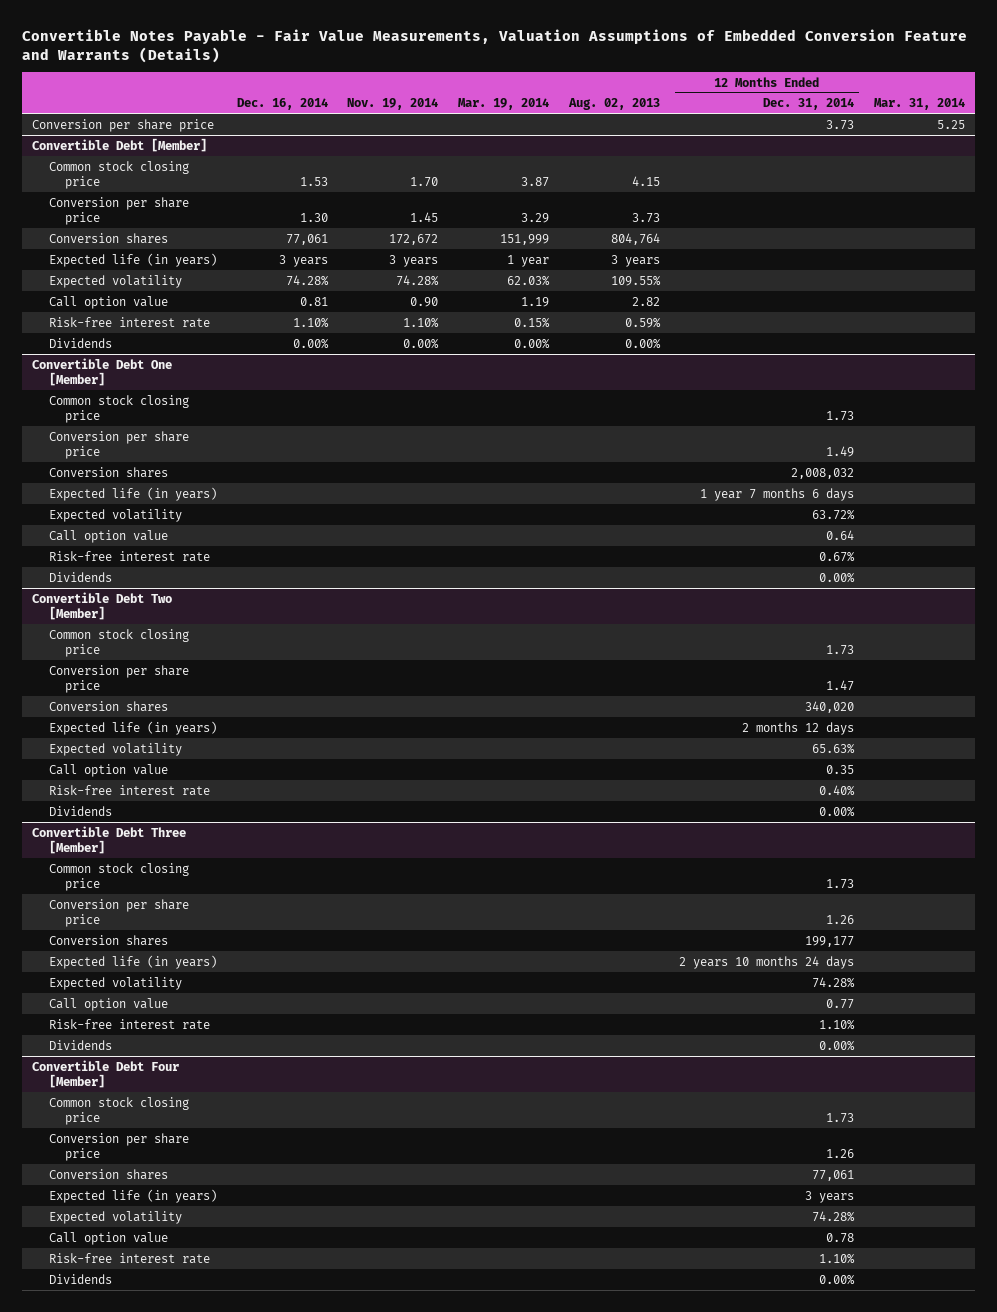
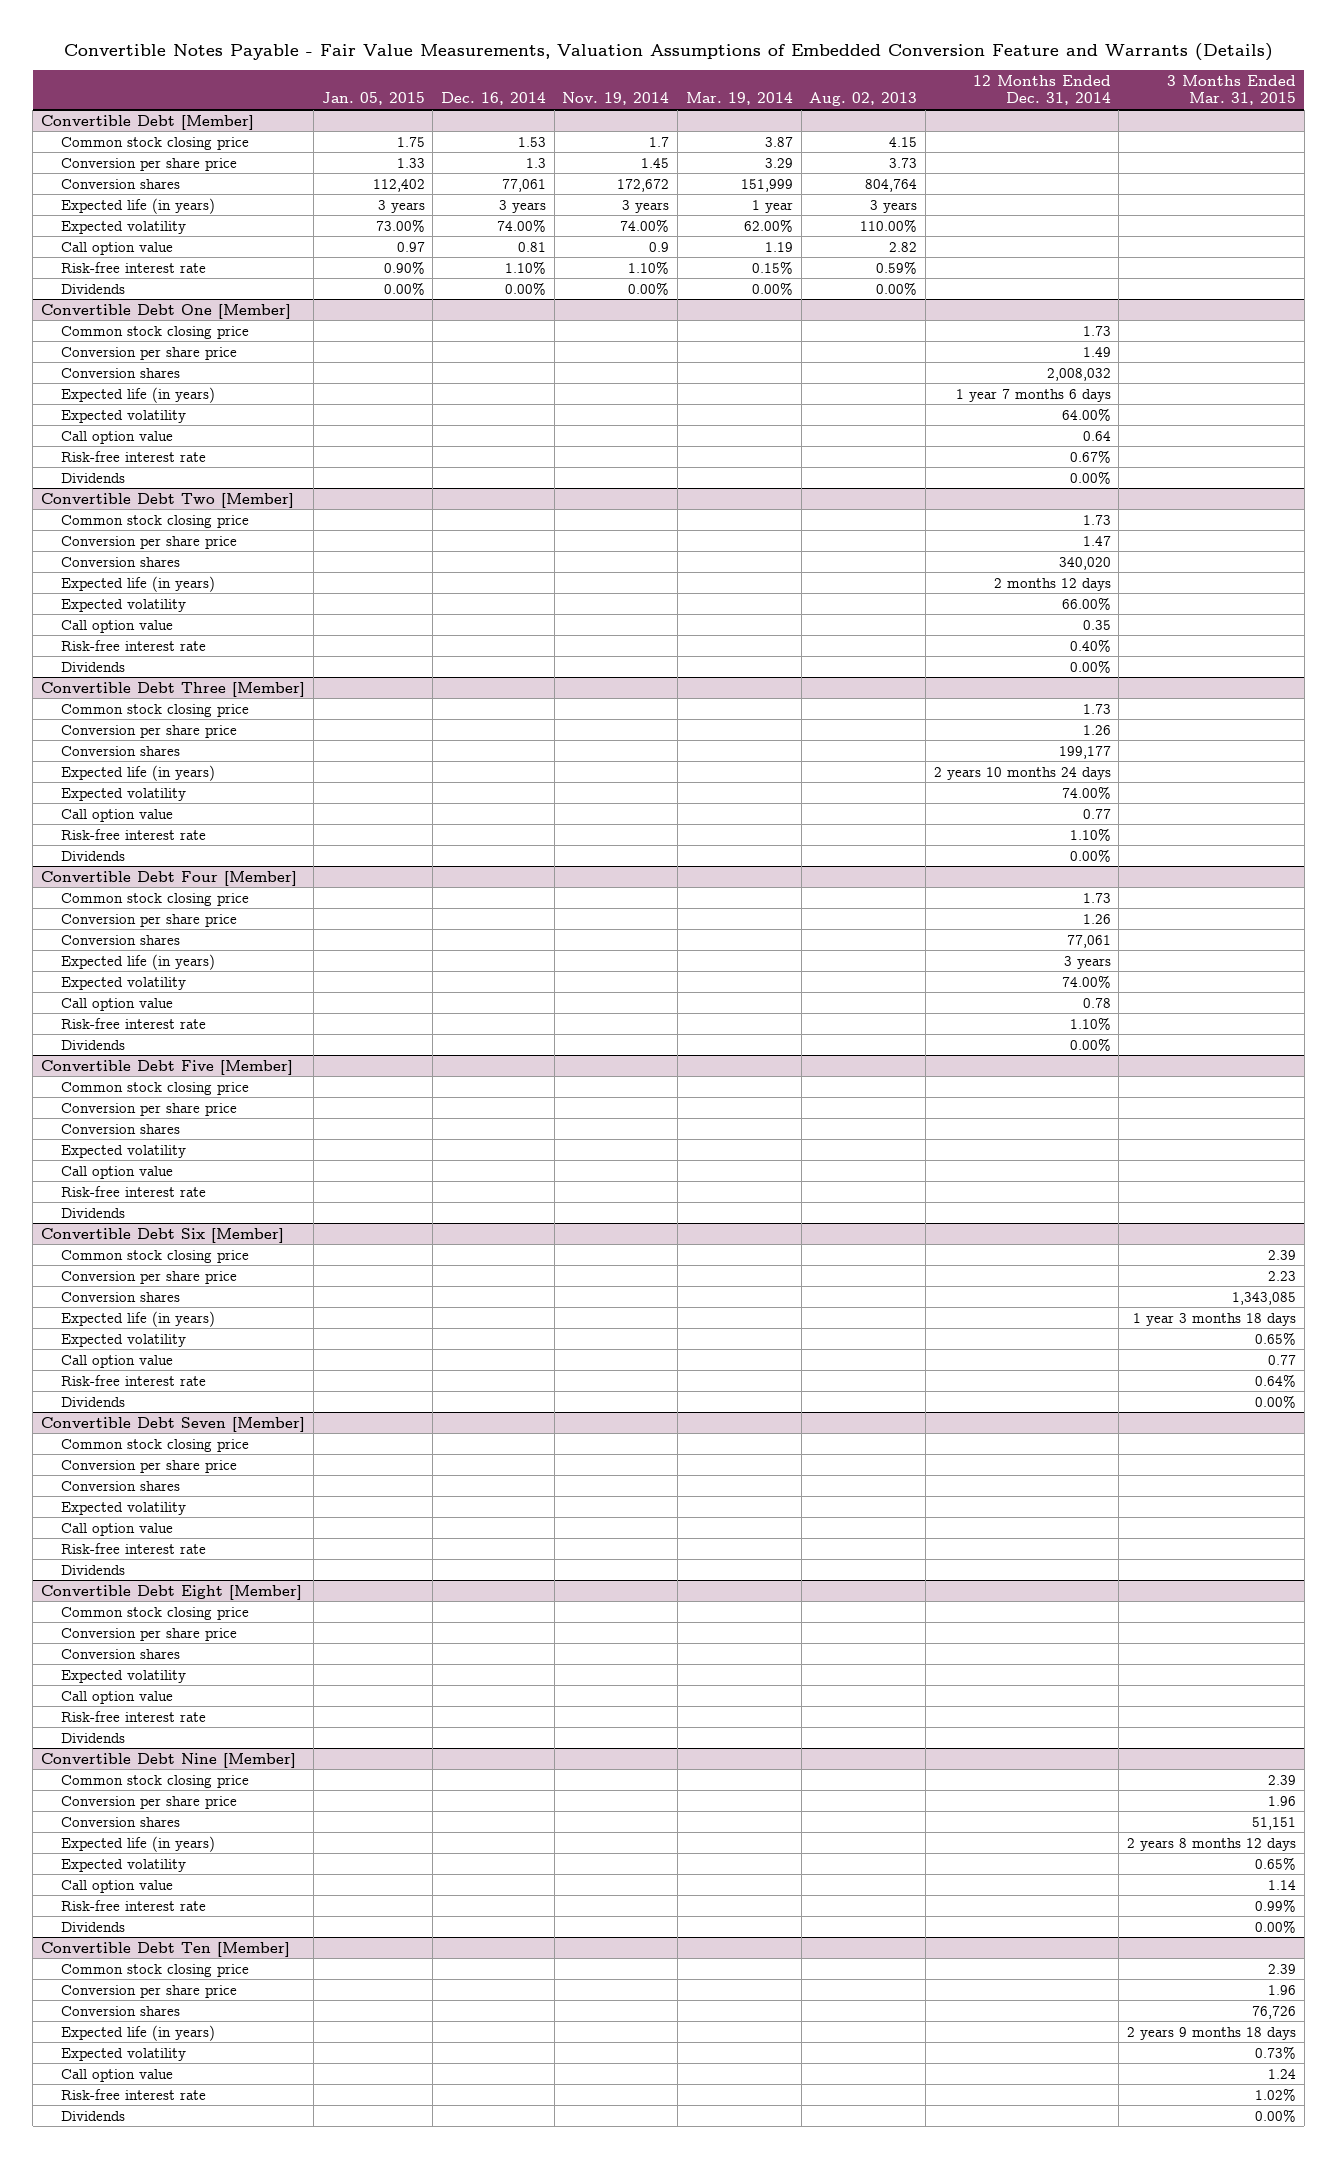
- | Dec. 16, 2014 | Nov. 19, 2014 | Mar. 19, 2014 | Aug. 02, 2013 | 12 Months Ended Dec. 31, 2014 | Mar. 31, 2014
+ | Jan. 05, 2015 | Dec. 16, 2014 | Nov. 19, 2014 | Mar. 19, 2014 | Aug. 02, 2013 | 12 Months Ended Dec. 31, 2014 | 3 Months Ended Mar. 31, 2015
- Conversion per share price | | | | | 3.73 | 5.25
@ Convertible Debt [Member]
- Common stock closing price | 1.53 | 1.70 | 3.87 | 4.15 | |
- Conversion per share price | 1.30 | 1.45 | 3.29 | 3.73 | |
+ Common stock closing price | 1.75 | 1.53 | 1.7 | 3.87 | 4.15 | |
+ Conversion per share price | 1.33 | 1.3 | 1.45 | 3.29 | 3.73 | |
- Expected volatility | 74.28% | 74.28% | 62.03% | 109.55% | |
- Call option value | 0.81 | 0.90 | 1.19 | 2.82 | |
+ Expected volatility | 73.00% | 74.00% | 74.00% | 62.00% | 110.00% | |
+ Call option value | 0.97 | 0.81 | 0.9 | 1.19 | 2.82 | |
@ Convertible Debt One [Member]
- Expected volatility | | | | | 63.72% |
+ Expected volatility | | | | | | 64.00% |
@ Convertible Debt Two [Member]
- Expected volatility | | | | | 65.63% |
+ Expected volatility | | | | | | 66.00% |
@ Convertible Debt Three [Member]
- Expected volatility | | | | | 74.28% |
+ Expected volatility | | | | | | 74.00% |
@ Convertible Debt Four [Member]
- Expected volatility | | | | | 74.28% |
+ Expected volatility | | | | | | 74.00% |
+ Convertible Debt Five [Member]
+ Common stock closing price
+ Conversion per share price
+ Conversion shares
+ Expected volatility
+ Call option value
+ Risk-free interest rate
+ Dividends
+ Convertible Debt Six [Member]
+ Common stock closing price | | | | | | | 2.39
+ Conversion per share price | | | | | | | 2.23
+ Conversion shares | | | | | | | 1,343,085
+ Expected life (in years) | | | | | | | 1 year 3 months 18 days
+ Expected volatility | | | | | | | 0.65%
+ Call option value | | | | | | | 0.77
+ Risk-free interest rate | | | | | | | 0.64%
+ Dividends | | | | | | | 0.00%
+ Convertible Debt Seven [Member]
+ Common stock closing price
+ Conversion per share price
+ Conversion shares
+ Expected volatility
+ Call option value
+ Risk-free interest rate
+ Dividends
+ Convertible Debt Eight [Member]
+ Common stock closing price
+ Conversion per share price
+ Conversion shares
+ Expected volatility
+ Call option value
+ Risk-free interest rate
+ Dividends
+ Convertible Debt Nine [Member]
+ Common stock closing price | | | | | | | 2.39
+ Conversion per share price | | | | | | | 1.96
+ Conversion shares | | | | | | | 51,151
+ Expected life (in years) | | | | | | | 2 years 8 months 12 days
+ Expected volatility | | | | | | | 0.65%
+ Call option value | | | | | | | 1.14
+ Risk-free interest rate | | | | | | | 0.99%
+ Dividends | | | | | | | 0.00%
+ Convertible Debt Ten [Member]
+ Common stock closing price | | | | | | | 2.39
+ Conversion per share price | | | | | | | 1.96
+ Conversion shares | | | | | | | 76,726
+ Expected life (in years) | | | | | | | 2 years 9 months 18 days
+ Expected volatility | | | | | | | 0.73%
+ Call option value | | | | | | | 1.24
+ Risk-free interest rate | | | | | | | 1.02%
+ Dividends | | | | | | | 0.00%

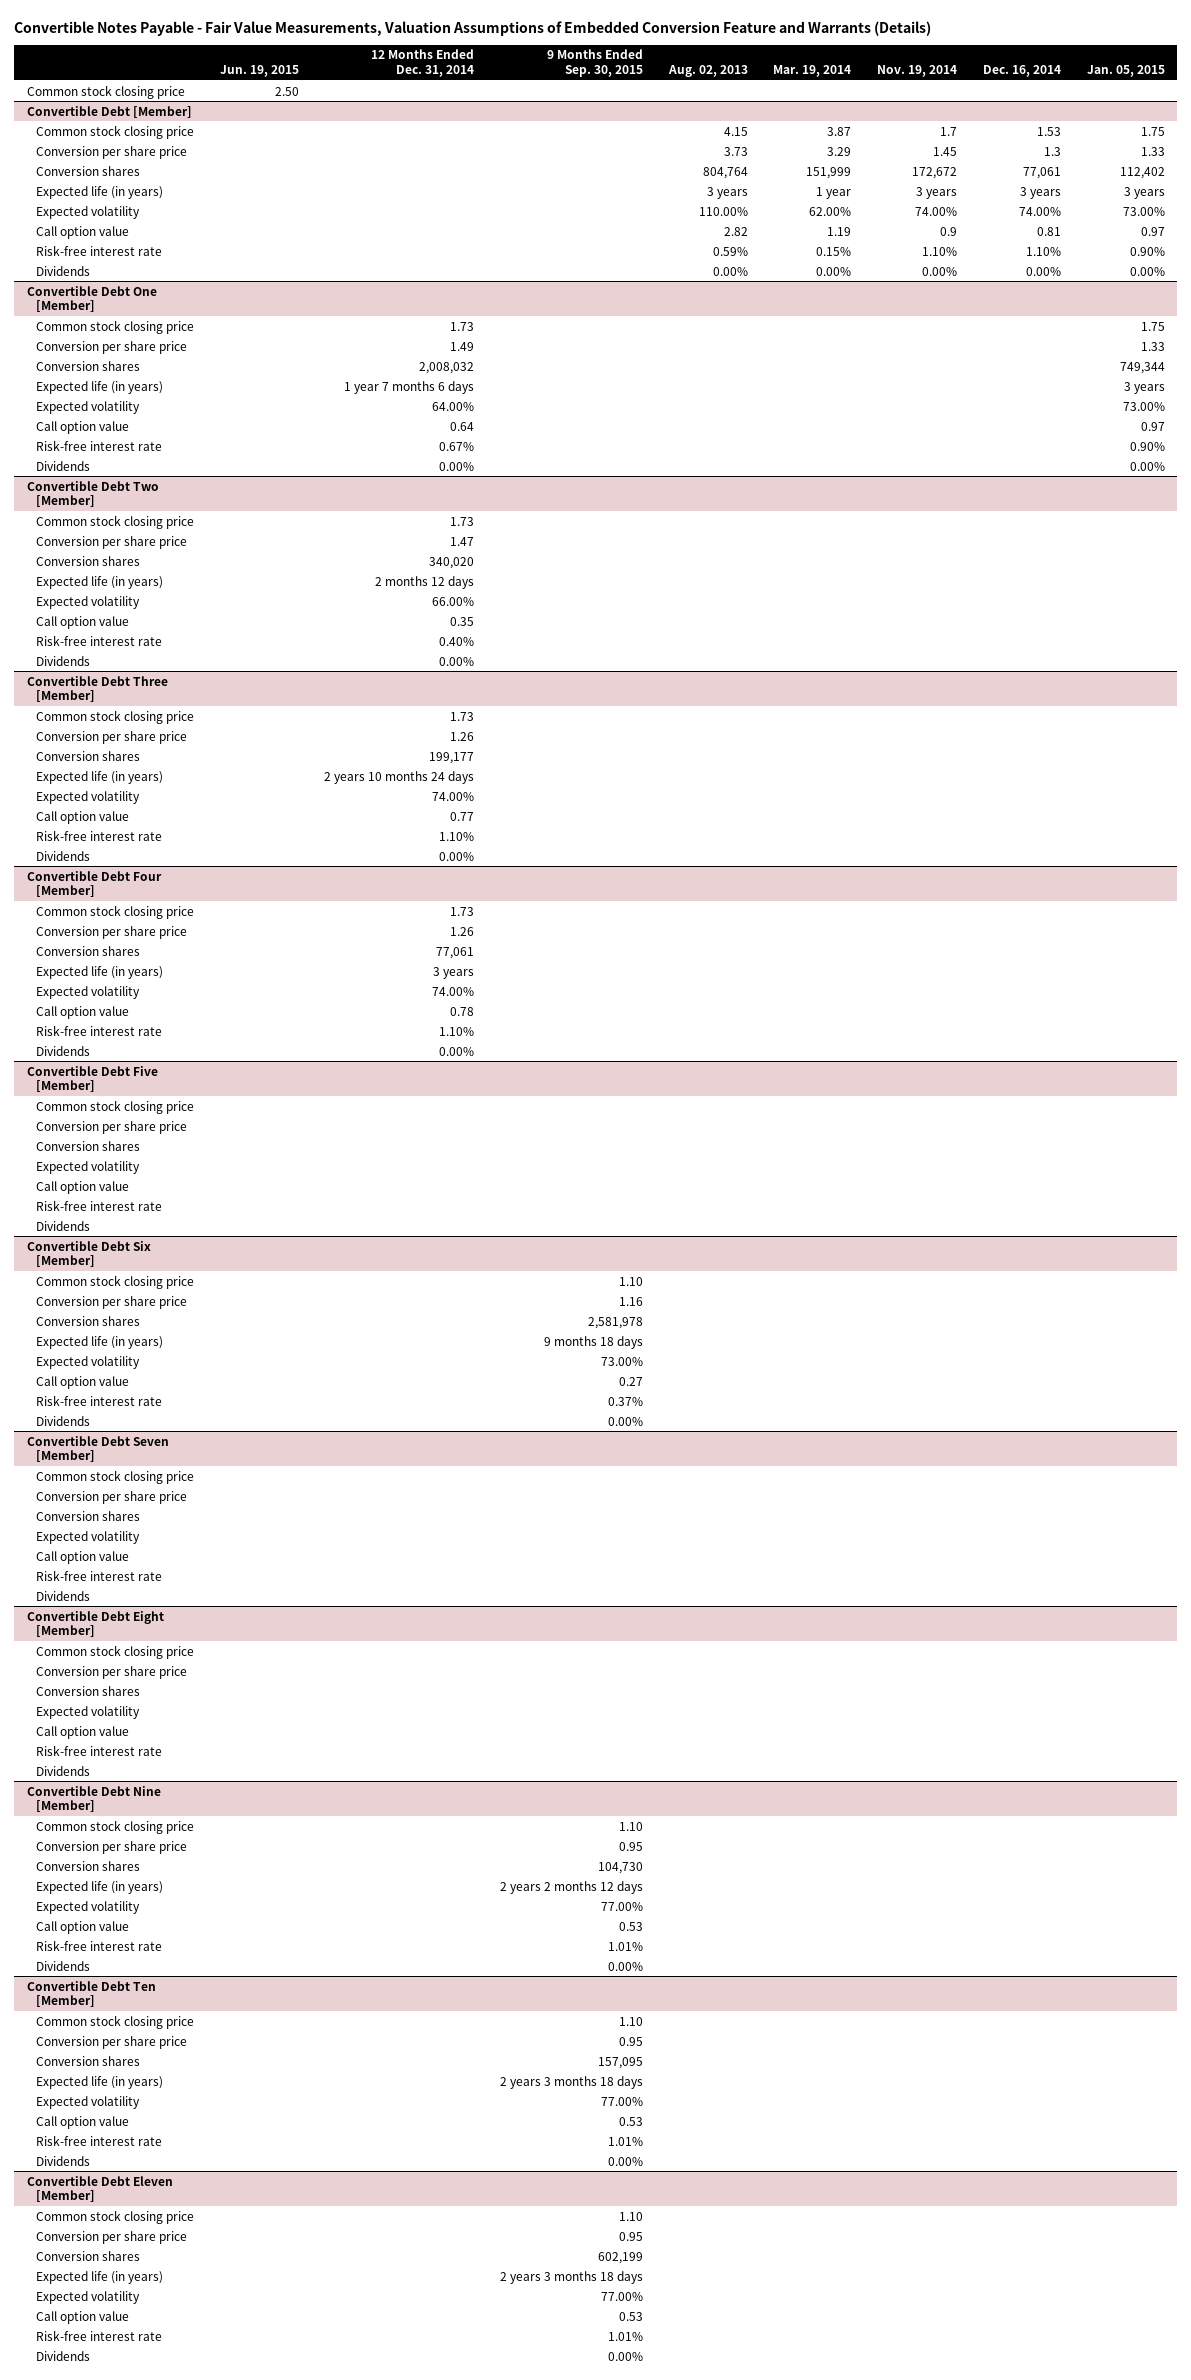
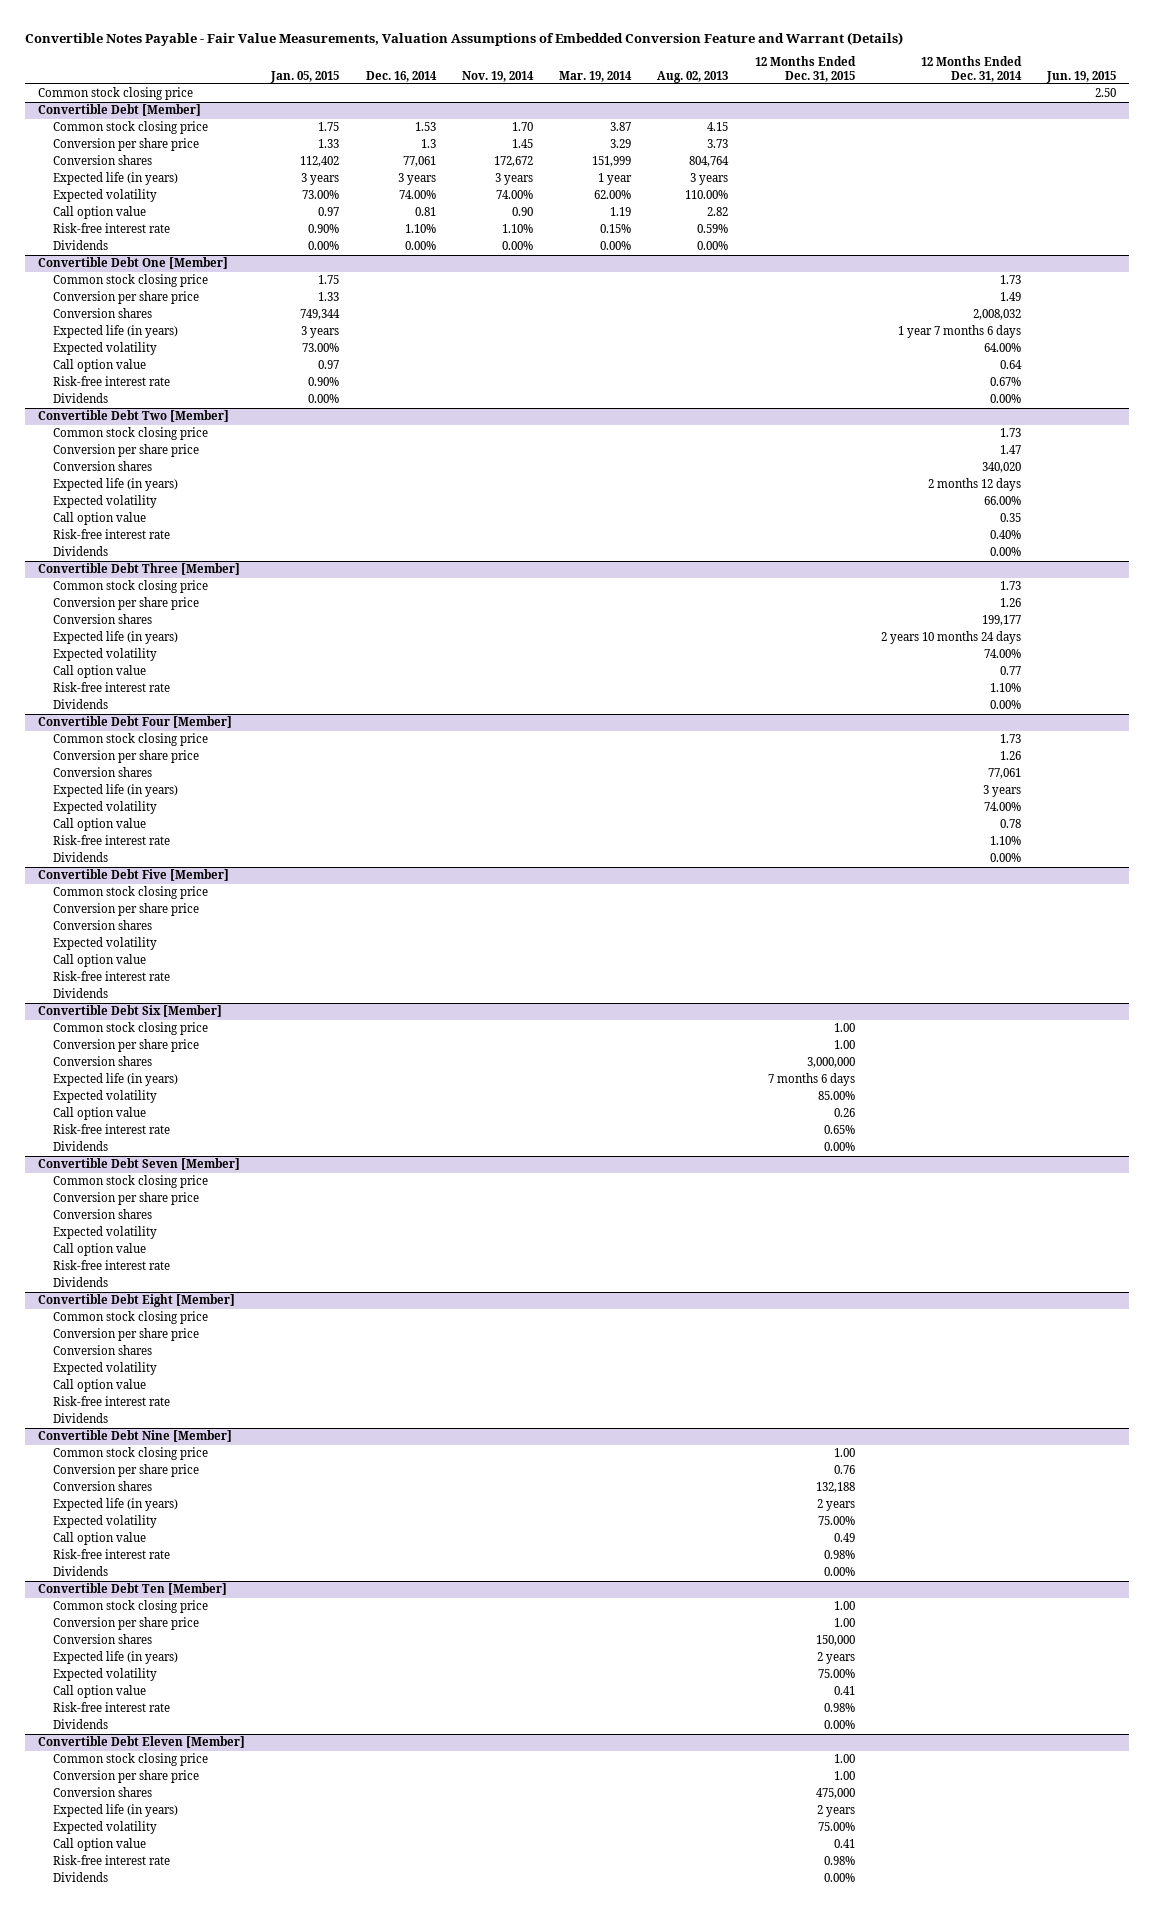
- Convertible Notes Payable - Fair Value Measurements, Valuation Assumptions of Embedded Conversion Feature and Warrants (Details)
+ Convertible Notes Payable - Fair Value Measurements, Valuation Assumptions of Embedded Conversion Feature and Warrant (Details)
- | Jun. 19, 2015 | 12 Months Ended Dec. 31, 2014 | 9 Months Ended Sep. 30, 2015 | Aug. 02, 2013 | Mar. 19, 2014 | Nov. 19, 2014 | Dec. 16, 2014 | Jan. 05, 2015
+ | Jan. 05, 2015 | Dec. 16, 2014 | Nov. 19, 2014 | Mar. 19, 2014 | Aug. 02, 2013 | 12 Months Ended Dec. 31, 2015 | 12 Months Ended Dec. 31, 2014 | Jun. 19, 2015
@ Convertible Debt [Member]
- Common stock closing price | | | | 4.15 | 3.87 | 1.7 | 1.53 | 1.75
+ Common stock closing price | 1.75 | 1.53 | 1.70 | 3.87 | 4.15 | | |
- Call option value | | | | 2.82 | 1.19 | 0.9 | 0.81 | 0.97
+ Call option value | 0.97 | 0.81 | 0.90 | 1.19 | 2.82 | | |

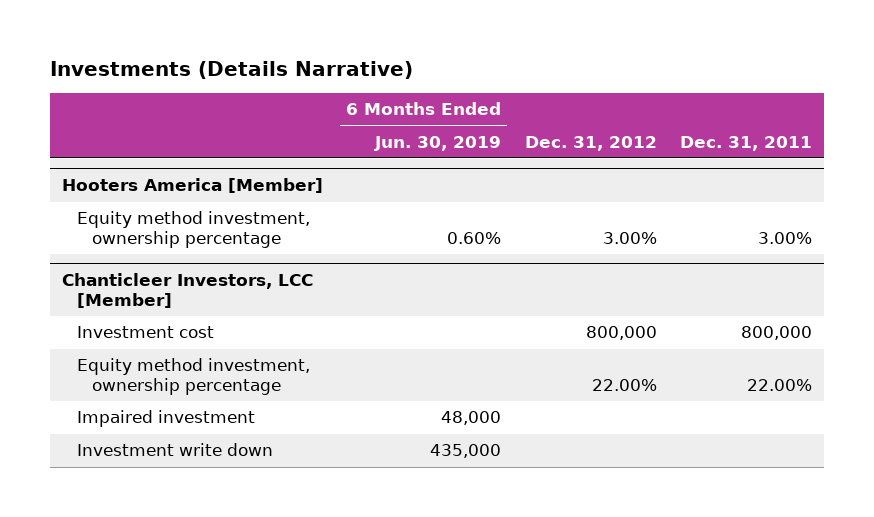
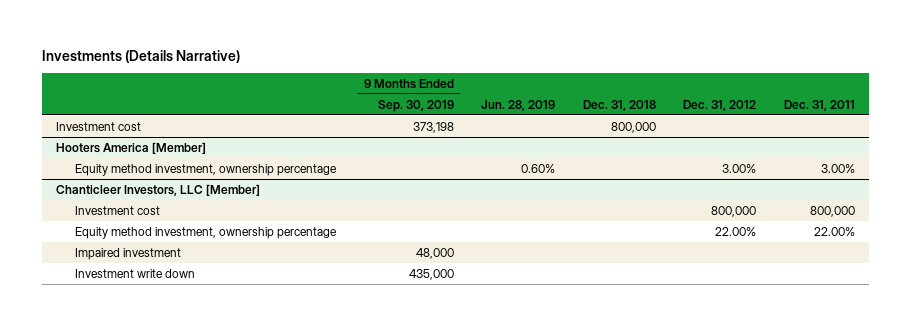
- | 6 Months Ended Jun. 30, 2019 | Dec. 31, 2012 | Dec. 31, 2011
+ | 9 Months Ended Sep. 30, 2019 | Jun. 28, 2019 | Dec. 31, 2018 | Dec. 31, 2012 | Dec. 31, 2011
+ Investment cost | 373,198 | | 800,000 | |
- Chanticleer Investors, LCC [Member]
+ Chanticleer Investors, LLC [Member]

